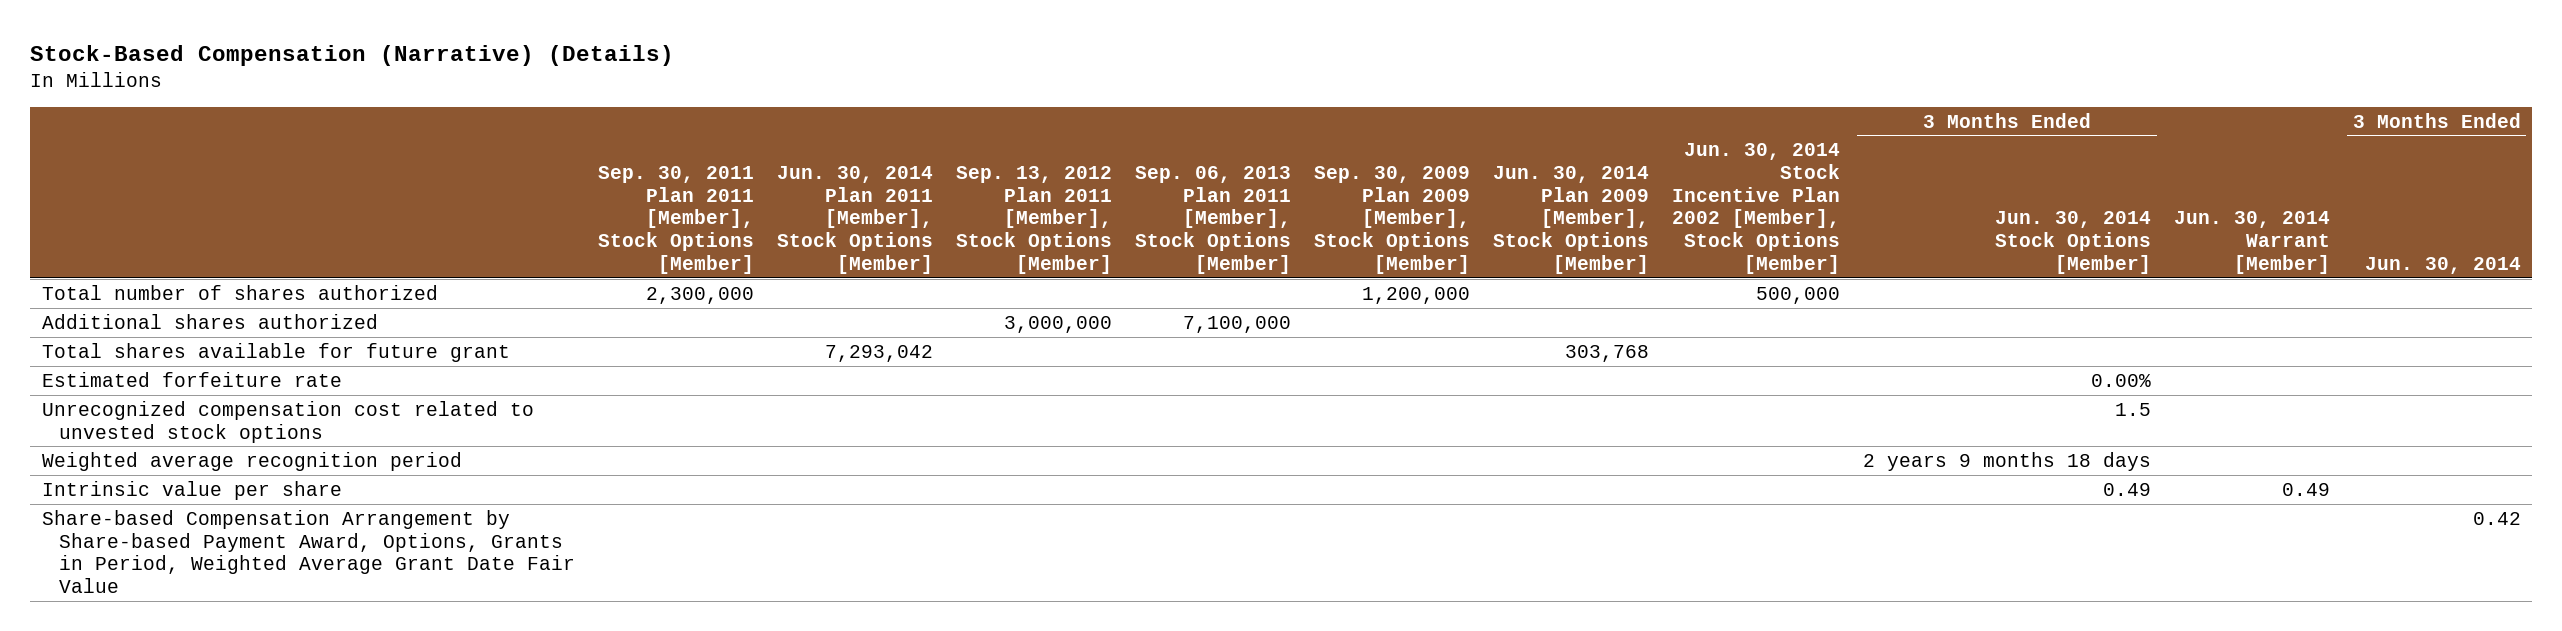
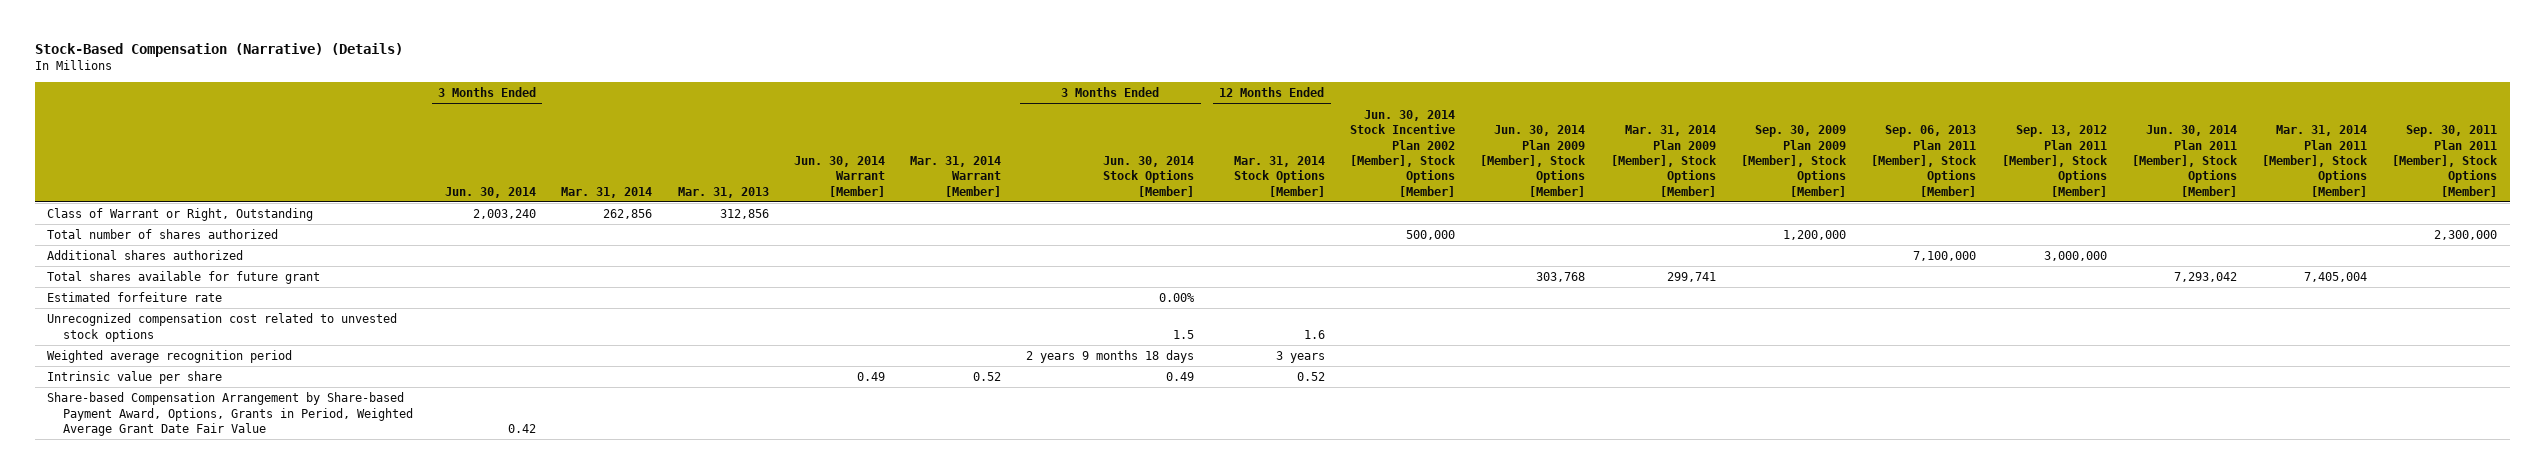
- | Sep. 30, 2011 Plan 2011 [Member], Stock Options [Member] | Jun. 30, 2014 Plan 2011 [Member], Stock Options [Member] | Sep. 13, 2012 Plan 2011 [Member], Stock Options [Member] | Sep. 06, 2013 Plan 2011 [Member], Stock Options [Member] | Sep. 30, 2009 Plan 2009 [Member], Stock Options [Member] | Jun. 30, 2014 Plan 2009 [Member], Stock Options [Member] | Jun. 30, 2014 Stock Incentive Plan 2002 [Member], Stock Options [Member] | 3 Months Ended Jun. 30, 2014 Stock Options [Member] | Jun. 30, 2014 Warrant [Member] | 3 Months Ended Jun. 30, 2014
+ | 3 Months Ended Jun. 30, 2014 | Mar. 31, 2014 | Mar. 31, 2013 | Jun. 30, 2014 Warrant [Member] | Mar. 31, 2014 Warrant [Member] | 3 Months Ended Jun. 30, 2014 Stock Options [Member] | 12 Months Ended Mar. 31, 2014 Stock Options [Member] | Jun. 30, 2014 Stock Incentive Plan 2002 [Member], Stock Options [Member] | Jun. 30, 2014 Plan 2009 [Member], Stock Options [Member] | Mar. 31, 2014 Plan 2009 [Member], Stock Options [Member] | Sep. 30, 2009 Plan 2009 [Member], Stock Options [Member] | Sep. 06, 2013 Plan 2011 [Member], Stock Options [Member] | Sep. 13, 2012 Plan 2011 [Member], Stock Options [Member] | Jun. 30, 2014 Plan 2011 [Member], Stock Options [Member] | Mar. 31, 2014 Plan 2011 [Member], Stock Options [Member] | Sep. 30, 2011 Plan 2011 [Member], Stock Options [Member]
+ Class of Warrant or Right, Outstanding | 2,003,240 | 262,856 | 312,856 | | | | | | | | | | | | |

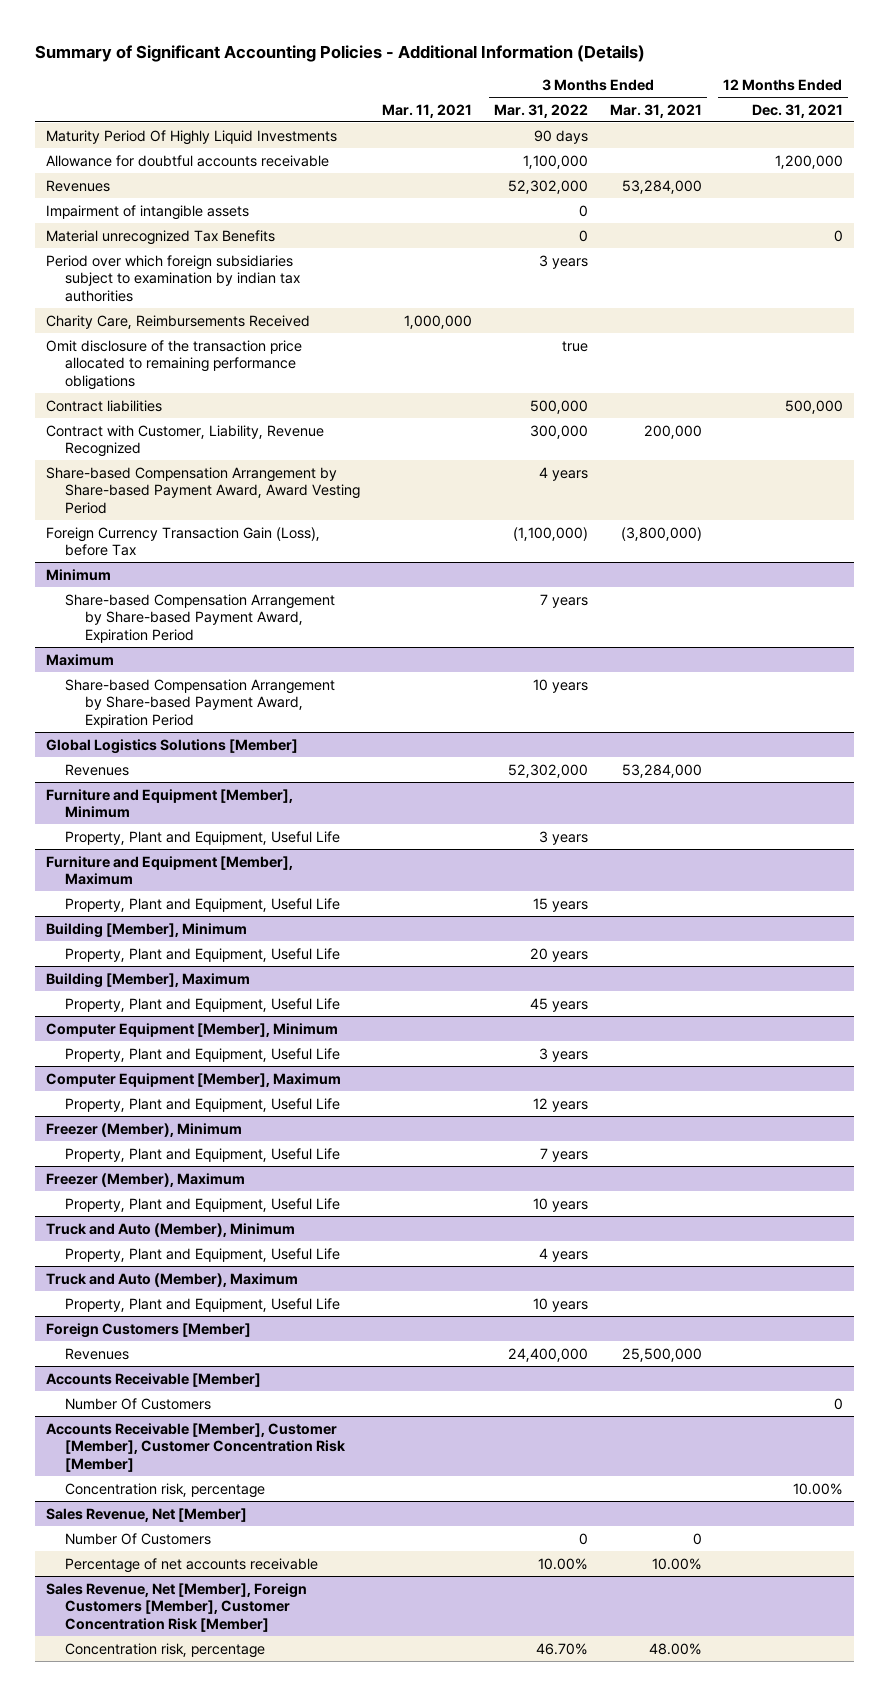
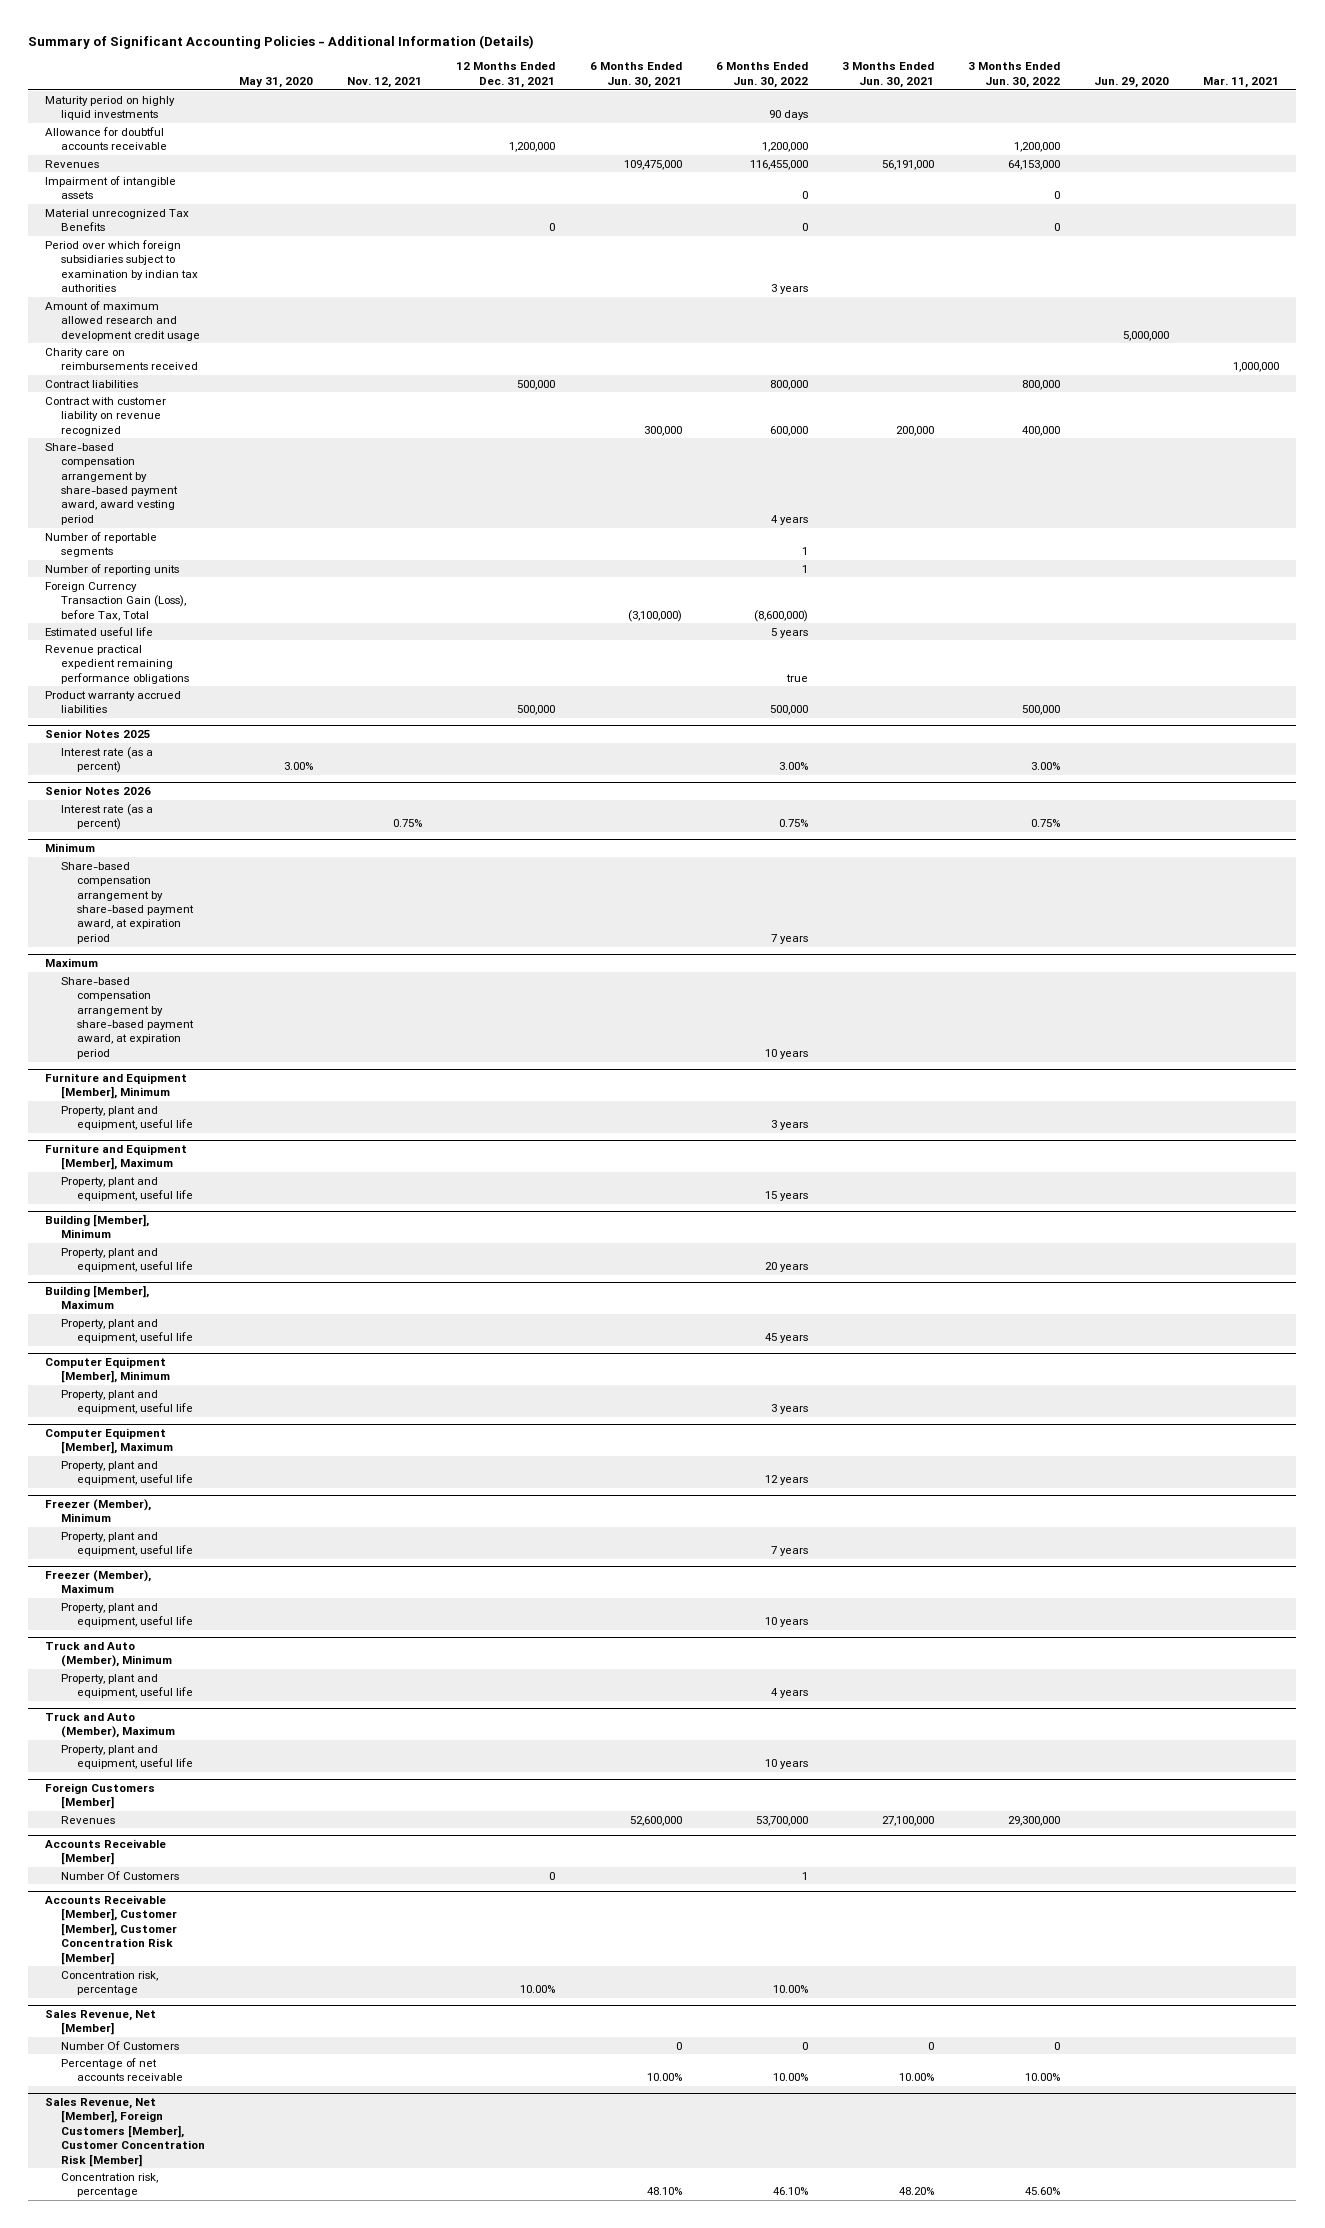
- | Mar. 11, 2021 | 3 Months Ended Mar. 31, 2022 | 3 Months Ended Mar. 31, 2021 | 12 Months Ended Dec. 31, 2021
+ | May 31, 2020 | Nov. 12, 2021 | 12 Months Ended Dec. 31, 2021 | 6 Months Ended Jun. 30, 2021 | 6 Months Ended Jun. 30, 2022 | 3 Months Ended Jun. 30, 2021 | 3 Months Ended Jun. 30, 2022 | Jun. 29, 2020 | Mar. 11, 2021
- Maturity Period Of Highly Liquid Investments | | 90 days | |
+ Maturity period on highly liquid investments | | | | | 90 days | | | |
- Charity Care, Reimbursements Received | 1,000,000 | | |
- Omit disclosure of the transaction price allocated to remaining performance obligations | | true | |
+ Amount of maximum allowed research and development credit usage | | | | | | | | 5,000,000 |
+ Charity care on reimbursements received | | | | | | | | | 1,000,000
- Contract with Customer, Liability, Revenue Recognized | | 300,000 | 200,000 |
- Share-based Compensation Arrangement by Share-based Payment Award, Award Vesting Period | | 4 years | |
- Foreign Currency Transaction Gain (Loss), before Tax | | (1,100,000) | (3,800,000) |
+ Contract with customer liability on revenue recognized | | | | 300,000 | 600,000 | 200,000 | 400,000 | |
+ Share-based compensation arrangement by share-based payment award, award vesting period | | | | | 4 years | | | |
+ Number of reportable segments | | | | | 1 | | | |
+ Number of reporting units | | | | | 1 | | | |
+ Foreign Currency Transaction Gain (Loss), before Tax, Total | | | | (3,100,000) | (8,600,000) | | | |
+ Estimated useful life | | | | | 5 years | | | |
+ Revenue practical expedient remaining performance obligations | | | | | true | | | |
+ Product warranty accrued liabilities | | | 500,000 | | 500,000 | | 500,000 | |
+ Senior Notes 2025
+ Interest rate (as a percent) | 3.00% | | | | 3.00% | | 3.00% | |
+ Senior Notes 2026
+ Interest rate (as a percent) | | 0.75% | | | 0.75% | | 0.75% | |
@ Minimum
- Share-based Compensation Arrangement by Share-based Payment Award, Expiration Period | | 7 years | |
+ Share-based compensation arrangement by share-based payment award, at expiration period | | | | | 7 years | | | |
@ Maximum
- Share-based Compensation Arrangement by Share-based Payment Award, Expiration Period | | 10 years | |
- Global Logistics Solutions [Member]
- Revenues | | 52,302,000 | 53,284,000 |
@ Maximum
+ Share-based compensation arrangement by share-based payment award, at expiration period | | | | | 10 years | | | |
@ Furniture and Equipment [Member], Minimum
- Property, Plant and Equipment, Useful Life | | 3 years | |
+ Property, plant and equipment, useful life | | | | | 3 years | | | |
@ Furniture and Equipment [Member], Maximum
- Property, Plant and Equipment, Useful Life | | 15 years | |
+ Property, plant and equipment, useful life | | | | | 15 years | | | |
@ Building [Member], Minimum
- Property, Plant and Equipment, Useful Life | | 20 years | |
+ Property, plant and equipment, useful life | | | | | 20 years | | | |
@ Building [Member], Maximum
- Property, Plant and Equipment, Useful Life | | 45 years | |
+ Property, plant and equipment, useful life | | | | | 45 years | | | |
@ Computer Equipment [Member], Minimum
- Property, Plant and Equipment, Useful Life | | 3 years | |
+ Property, plant and equipment, useful life | | | | | 3 years | | | |
@ Computer Equipment [Member], Maximum
- Property, Plant and Equipment, Useful Life | | 12 years | |
+ Property, plant and equipment, useful life | | | | | 12 years | | | |
@ Freezer (Member), Minimum
- Property, Plant and Equipment, Useful Life | | 7 years | |
+ Property, plant and equipment, useful life | | | | | 7 years | | | |
@ Freezer (Member), Maximum
- Property, Plant and Equipment, Useful Life | | 10 years | |
+ Property, plant and equipment, useful life | | | | | 10 years | | | |
@ Truck and Auto (Member), Minimum
- Property, Plant and Equipment, Useful Life | | 4 years | |
+ Property, plant and equipment, useful life | | | | | 4 years | | | |
@ Truck and Auto (Member), Maximum
- Property, Plant and Equipment, Useful Life | | 10 years | |
+ Property, plant and equipment, useful life | | | | | 10 years | | | |

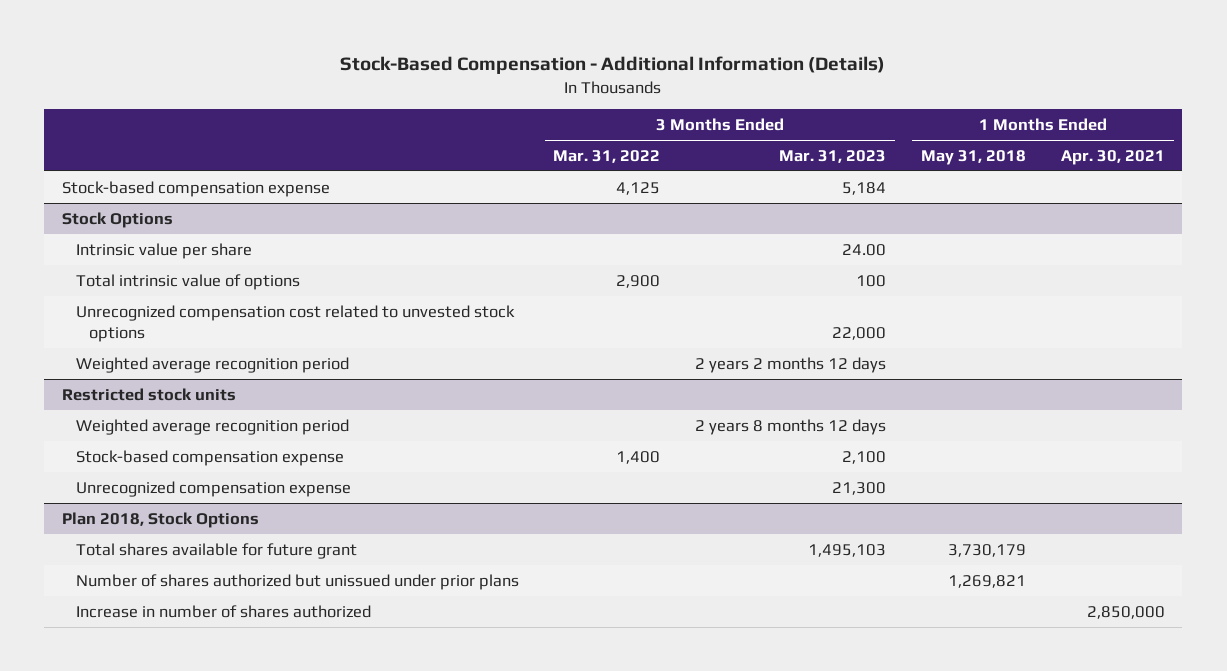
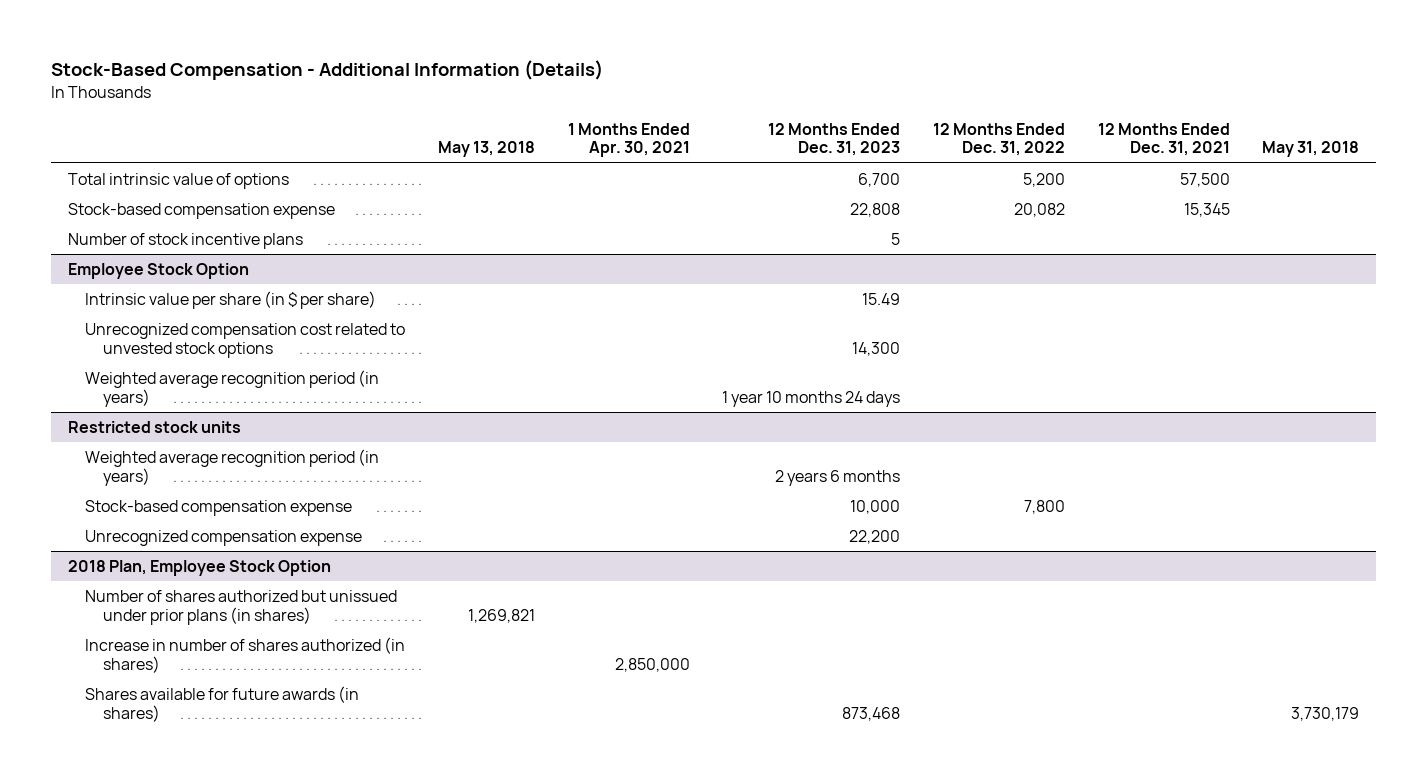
- | 3 Months Ended Mar. 31, 2022 | 3 Months Ended Mar. 31, 2023 | 1 Months Ended May 31, 2018 | 1 Months Ended Apr. 30, 2021
+ | May 13, 2018 | 1 Months Ended Apr. 30, 2021 | 12 Months Ended Dec. 31, 2023 | 12 Months Ended Dec. 31, 2022 | 12 Months Ended Dec. 31, 2021 | May 31, 2018
+ Total intrinsic value of options | | | 6,700 | 5,200 | 57,500 |
- Stock Options
- Intrinsic value per share | | 24.00 | |
- Total intrinsic value of options | 2,900 | 100 | |
+ Number of stock incentive plans | | | 5 | | |
+ Employee Stock Option
+ Intrinsic value per share (in $ per share) | | | 15.49 | | |
- Weighted average recognition period | | 2 years 2 months 12 days | |
+ Weighted average recognition period (in years) | | | 1 year 10 months 24 days | | |
@ Restricted stock units
- Weighted average recognition period | | 2 years 8 months 12 days | |
+ Weighted average recognition period (in years) | | | 2 years 6 months | | |
- Plan 2018, Stock Options
- Total shares available for future grant | | 1,495,103 | 3,730,179 |
- Number of shares authorized but unissued under prior plans | | | 1,269,821 |
- Increase in number of shares authorized | | | | 2,850,000
+ 2018 Plan, Employee Stock Option
+ Number of shares authorized but unissued under prior plans (in shares) | 1,269,821 | | | | |
+ Increase in number of shares authorized (in shares) | | 2,850,000 | | | |
+ Shares available for future awards (in shares) | | | 873,468 | | | 3,730,179

